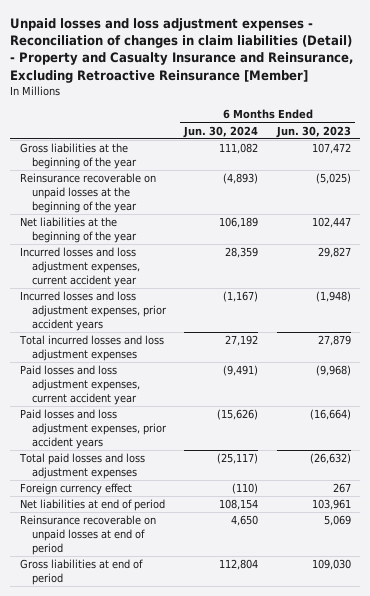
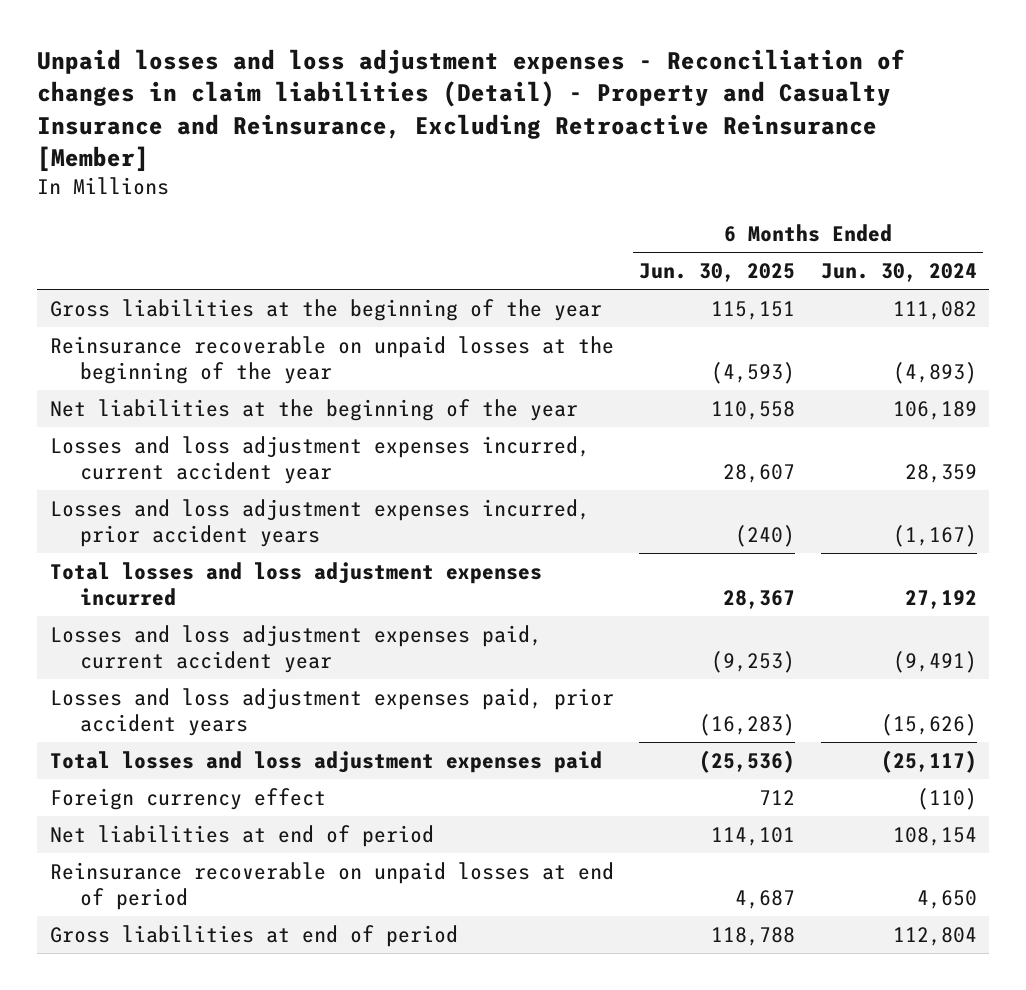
- | 6 Months Ended Jun. 30, 2024 | 6 Months Ended Jun. 30, 2023
+ | 6 Months Ended Jun. 30, 2025 | 6 Months Ended Jun. 30, 2024
- Incurred losses and loss adjustment expenses, current accident year | 28,359 | 29,827
- Incurred losses and loss adjustment expenses, prior accident years | (1,167) | (1,948)
- Total incurred losses and loss adjustment expenses | 27,192 | 27,879
- Paid losses and loss adjustment expenses, current accident year | (9,491) | (9,968)
- Paid losses and loss adjustment expenses, prior accident years | (15,626) | (16,664)
- Total paid losses and loss adjustment expenses | (25,117) | (26,632)
+ Losses and loss adjustment expenses incurred, current accident year | 28,607 | 28,359
+ Losses and loss adjustment expenses incurred, prior accident years | (240) | (1,167)
+ Total losses and loss adjustment expenses incurred | 28,367 | 27,192
+ Losses and loss adjustment expenses paid, current accident year | (9,253) | (9,491)
+ Losses and loss adjustment expenses paid, prior accident years | (16,283) | (15,626)
+ Total losses and loss adjustment expenses paid | (25,536) | (25,117)

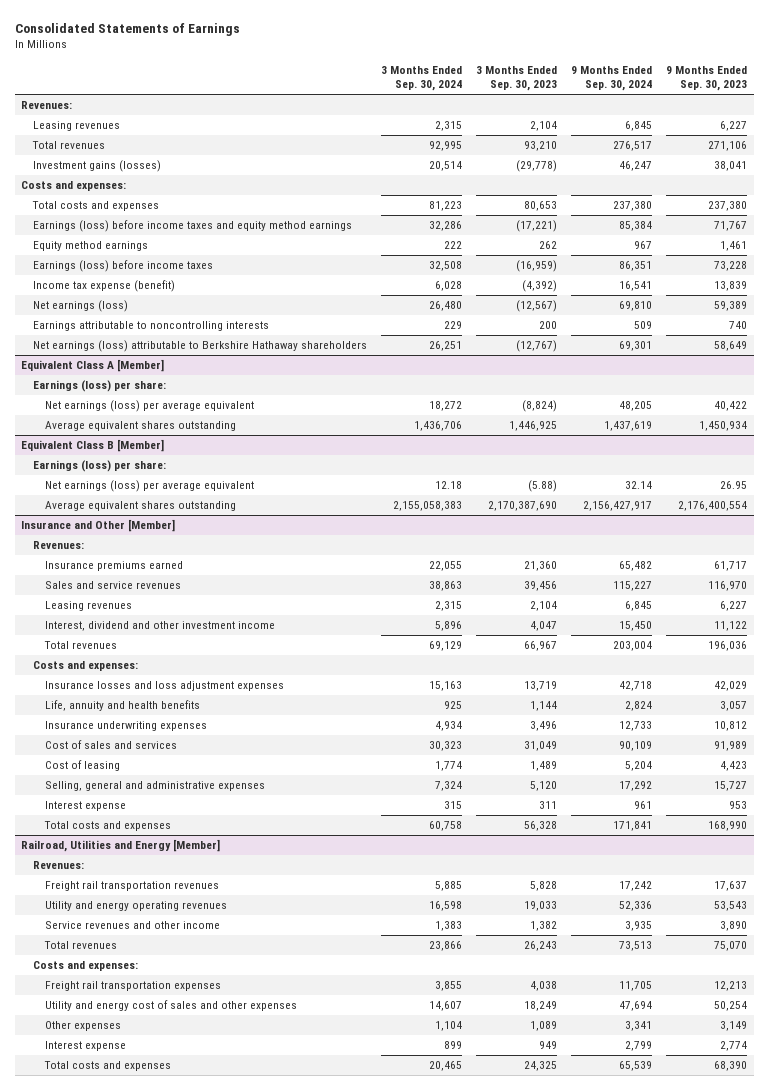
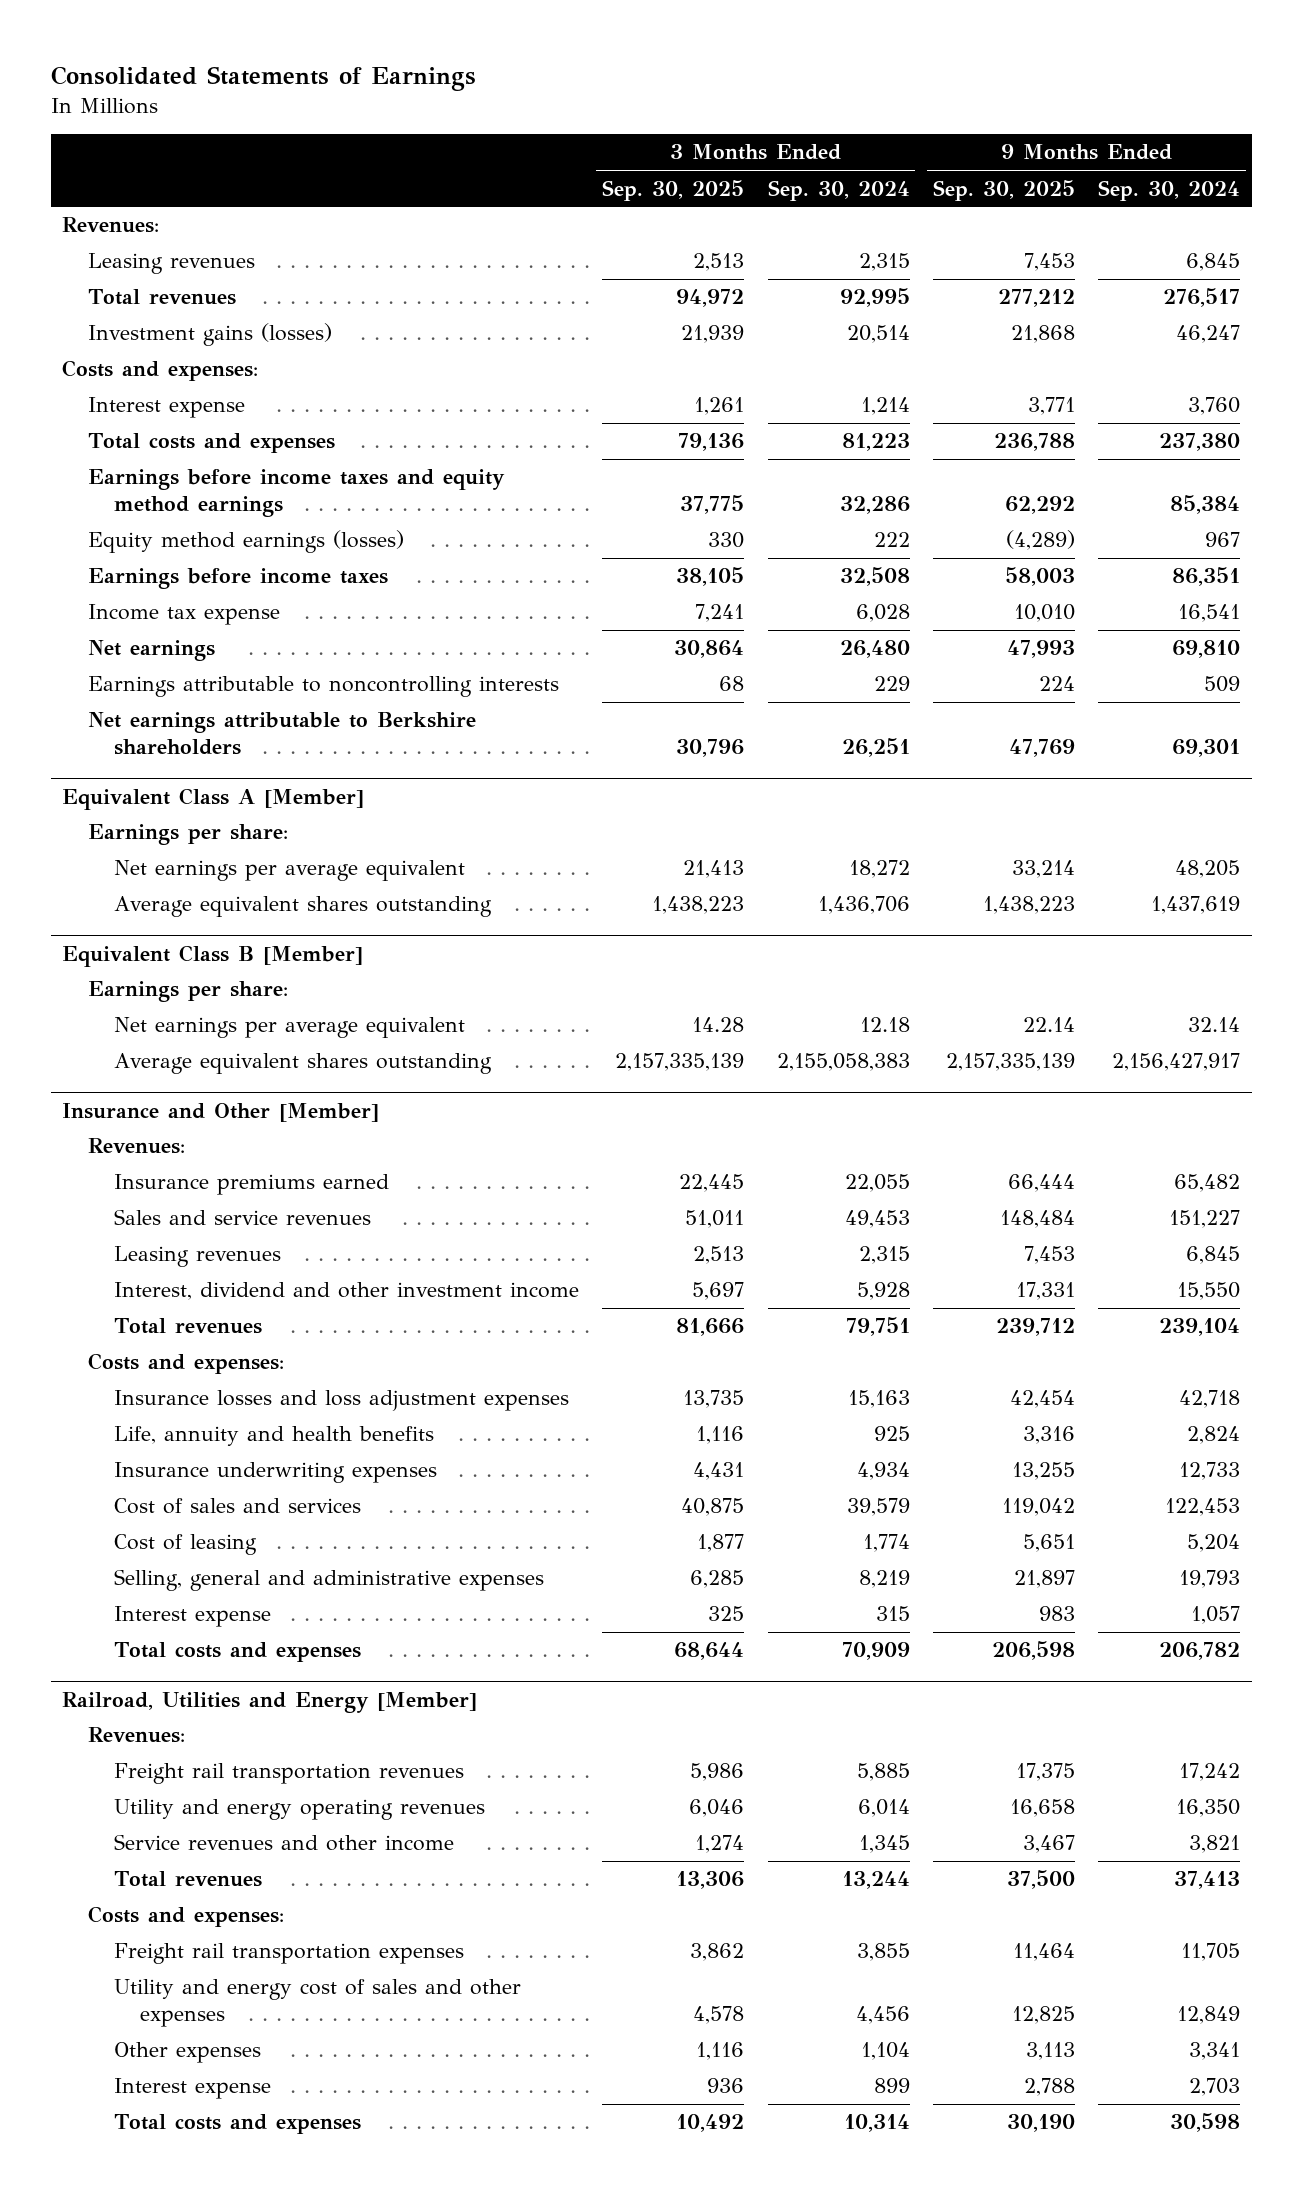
- | 3 Months Ended Sep. 30, 2024 | 3 Months Ended Sep. 30, 2023 | 9 Months Ended Sep. 30, 2024 | 9 Months Ended Sep. 30, 2023
+ | 3 Months Ended Sep. 30, 2025 | 3 Months Ended Sep. 30, 2024 | 9 Months Ended Sep. 30, 2025 | 9 Months Ended Sep. 30, 2024
+ Interest expense | 1,261 | 1,214 | 3,771 | 3,760
- Earnings (loss) before income taxes and equity method earnings | 32,286 | (17,221) | 85,384 | 71,767
- Equity method earnings | 222 | 262 | 967 | 1,461
- Earnings (loss) before income taxes | 32,508 | (16,959) | 86,351 | 73,228
- Income tax expense (benefit) | 6,028 | (4,392) | 16,541 | 13,839
- Net earnings (loss) | 26,480 | (12,567) | 69,810 | 59,389
+ Earnings before income taxes and equity method earnings | 37,775 | 32,286 | 62,292 | 85,384
+ Equity method earnings (losses) | 330 | 222 | (4,289) | 967
+ Earnings before income taxes | 38,105 | 32,508 | 58,003 | 86,351
+ Income tax expense | 7,241 | 6,028 | 10,010 | 16,541
+ Net earnings | 30,864 | 26,480 | 47,993 | 69,810
- Net earnings (loss) attributable to Berkshire Hathaway shareholders | 26,251 | (12,767) | 69,301 | 58,649
+ Net earnings attributable to Berkshire shareholders | 30,796 | 26,251 | 47,769 | 69,301
@ Equivalent Class A [Member]
- Earnings (loss) per share:
- Net earnings (loss) per average equivalent | 18,272 | (8,824) | 48,205 | 40,422
+ Earnings per share:
+ Net earnings per average equivalent | 21,413 | 18,272 | 33,214 | 48,205
@ Equivalent Class B [Member]
- Earnings (loss) per share:
- Net earnings (loss) per average equivalent | 12.18 | (5.88) | 32.14 | 26.95
+ Earnings per share:
+ Net earnings per average equivalent | 14.28 | 12.18 | 22.14 | 32.14
@ Insurance and Other [Member]
- Sales and service revenues | 38,863 | 39,456 | 115,227 | 116,970
+ Sales and service revenues | 51,011 | 49,453 | 148,484 | 151,227
- Interest, dividend and other investment income | 5,896 | 4,047 | 15,450 | 11,122
- Total revenues | 69,129 | 66,967 | 203,004 | 196,036
+ Interest, dividend and other investment income | 5,697 | 5,928 | 17,331 | 15,550
+ Total revenues | 81,666 | 79,751 | 239,712 | 239,104
- Cost of sales and services | 30,323 | 31,049 | 90,109 | 91,989
+ Cost of sales and services | 40,875 | 39,579 | 119,042 | 122,453
- Selling, general and administrative expenses | 7,324 | 5,120 | 17,292 | 15,727
- Interest expense | 315 | 311 | 961 | 953
- Total costs and expenses | 60,758 | 56,328 | 171,841 | 168,990
+ Selling, general and administrative expenses | 6,285 | 8,219 | 21,897 | 19,793
+ Interest expense | 325 | 315 | 983 | 1,057
+ Total costs and expenses | 68,644 | 70,909 | 206,598 | 206,782
@ Railroad, Utilities and Energy [Member]
- Utility and energy operating revenues | 16,598 | 19,033 | 52,336 | 53,543
- Service revenues and other income | 1,383 | 1,382 | 3,935 | 3,890
- Total revenues | 23,866 | 26,243 | 73,513 | 75,070
+ Utility and energy operating revenues | 6,046 | 6,014 | 16,658 | 16,350
+ Service revenues and other income | 1,274 | 1,345 | 3,467 | 3,821
+ Total revenues | 13,306 | 13,244 | 37,500 | 37,413
- Utility and energy cost of sales and other expenses | 14,607 | 18,249 | 47,694 | 50,254
+ Utility and energy cost of sales and other expenses | 4,578 | 4,456 | 12,825 | 12,849
- Interest expense | 899 | 949 | 2,799 | 2,774
- Total costs and expenses | 20,465 | 24,325 | 65,539 | 68,390
+ Interest expense | 936 | 899 | 2,788 | 2,703
+ Total costs and expenses | 10,492 | 10,314 | 30,190 | 30,598

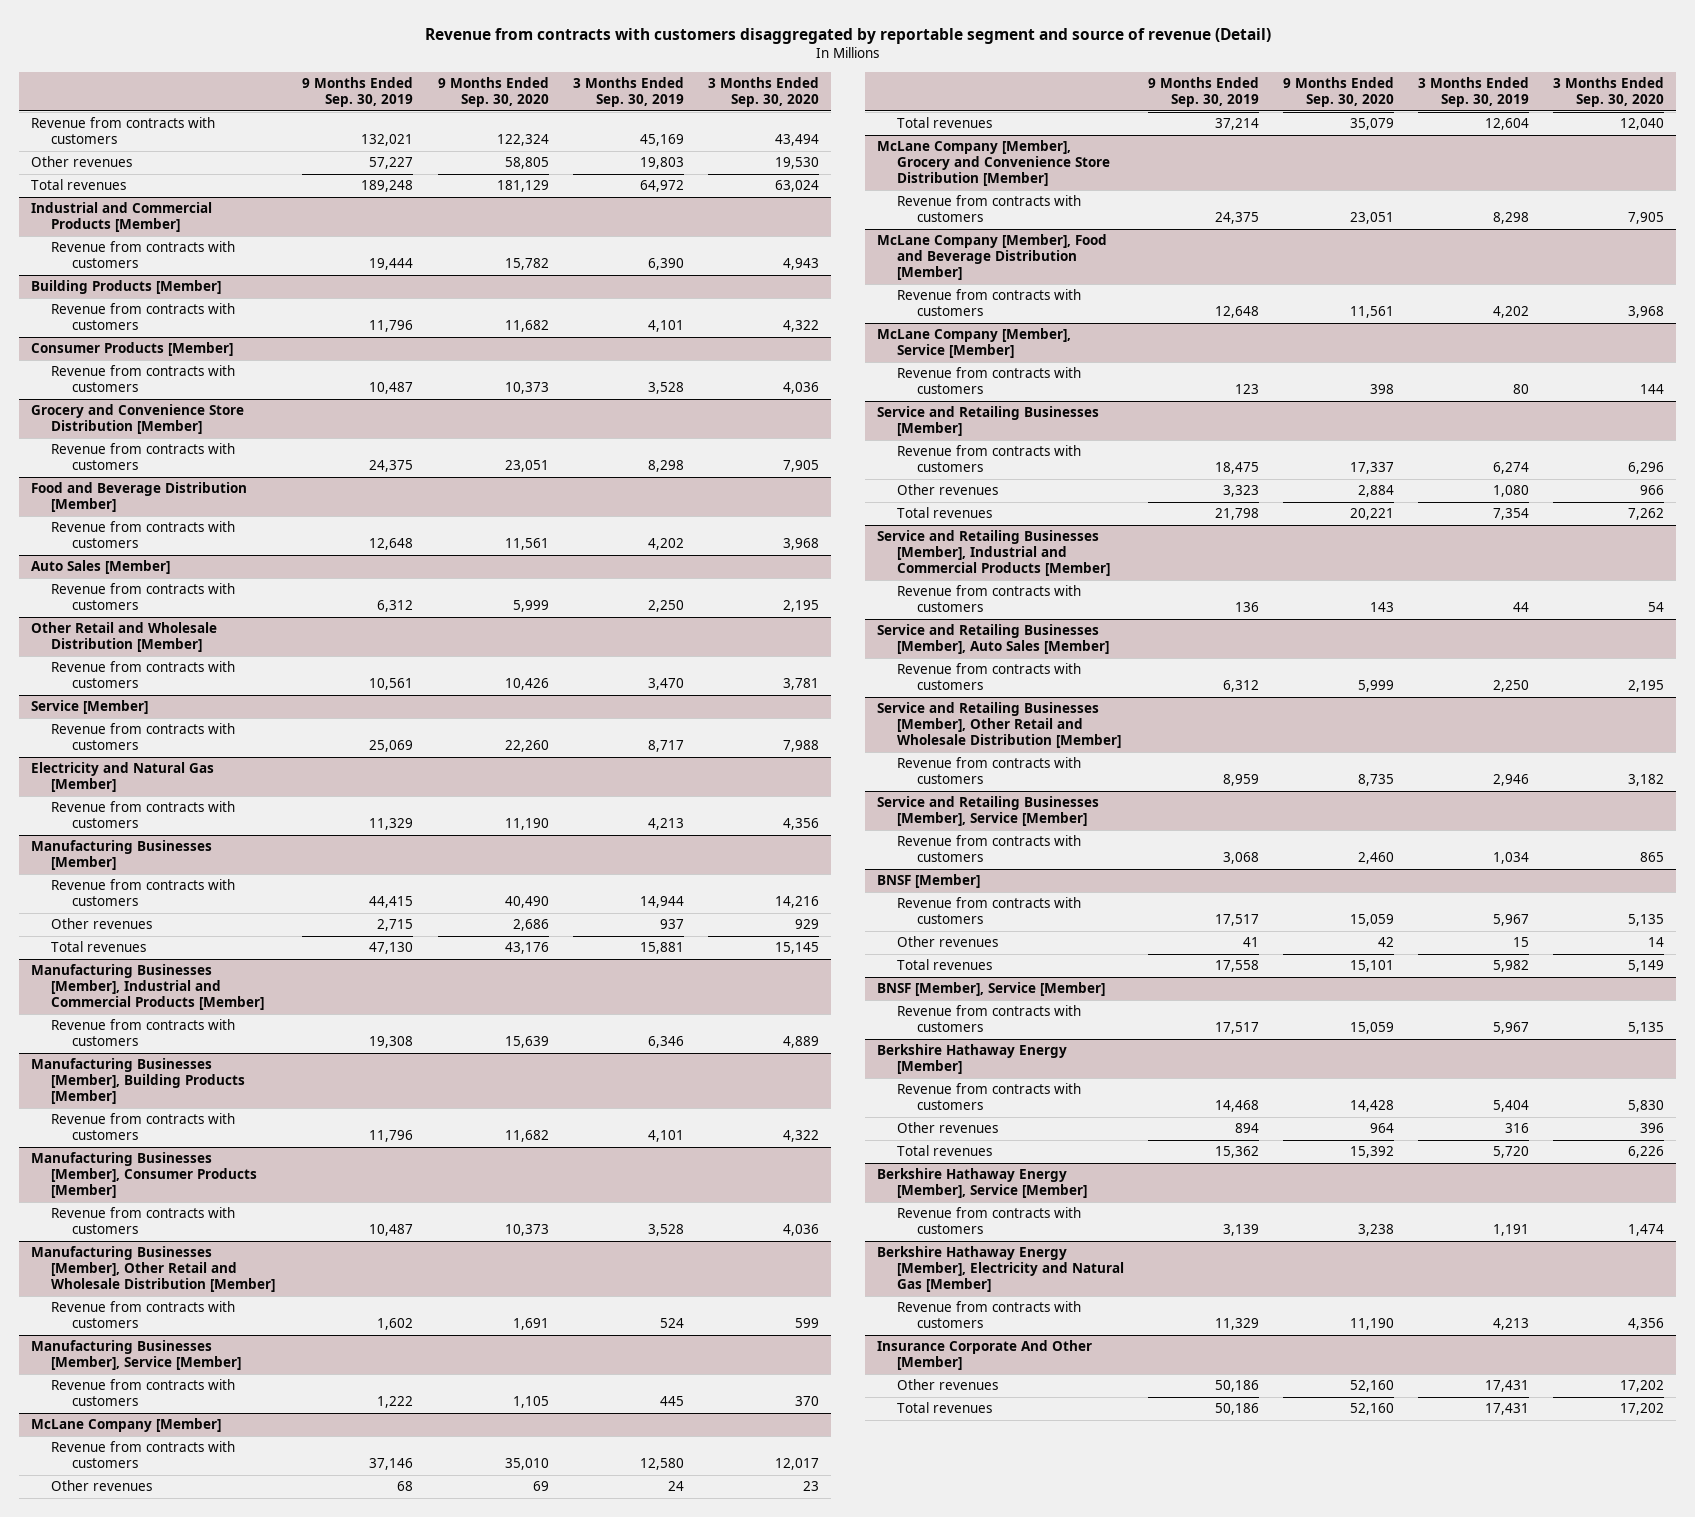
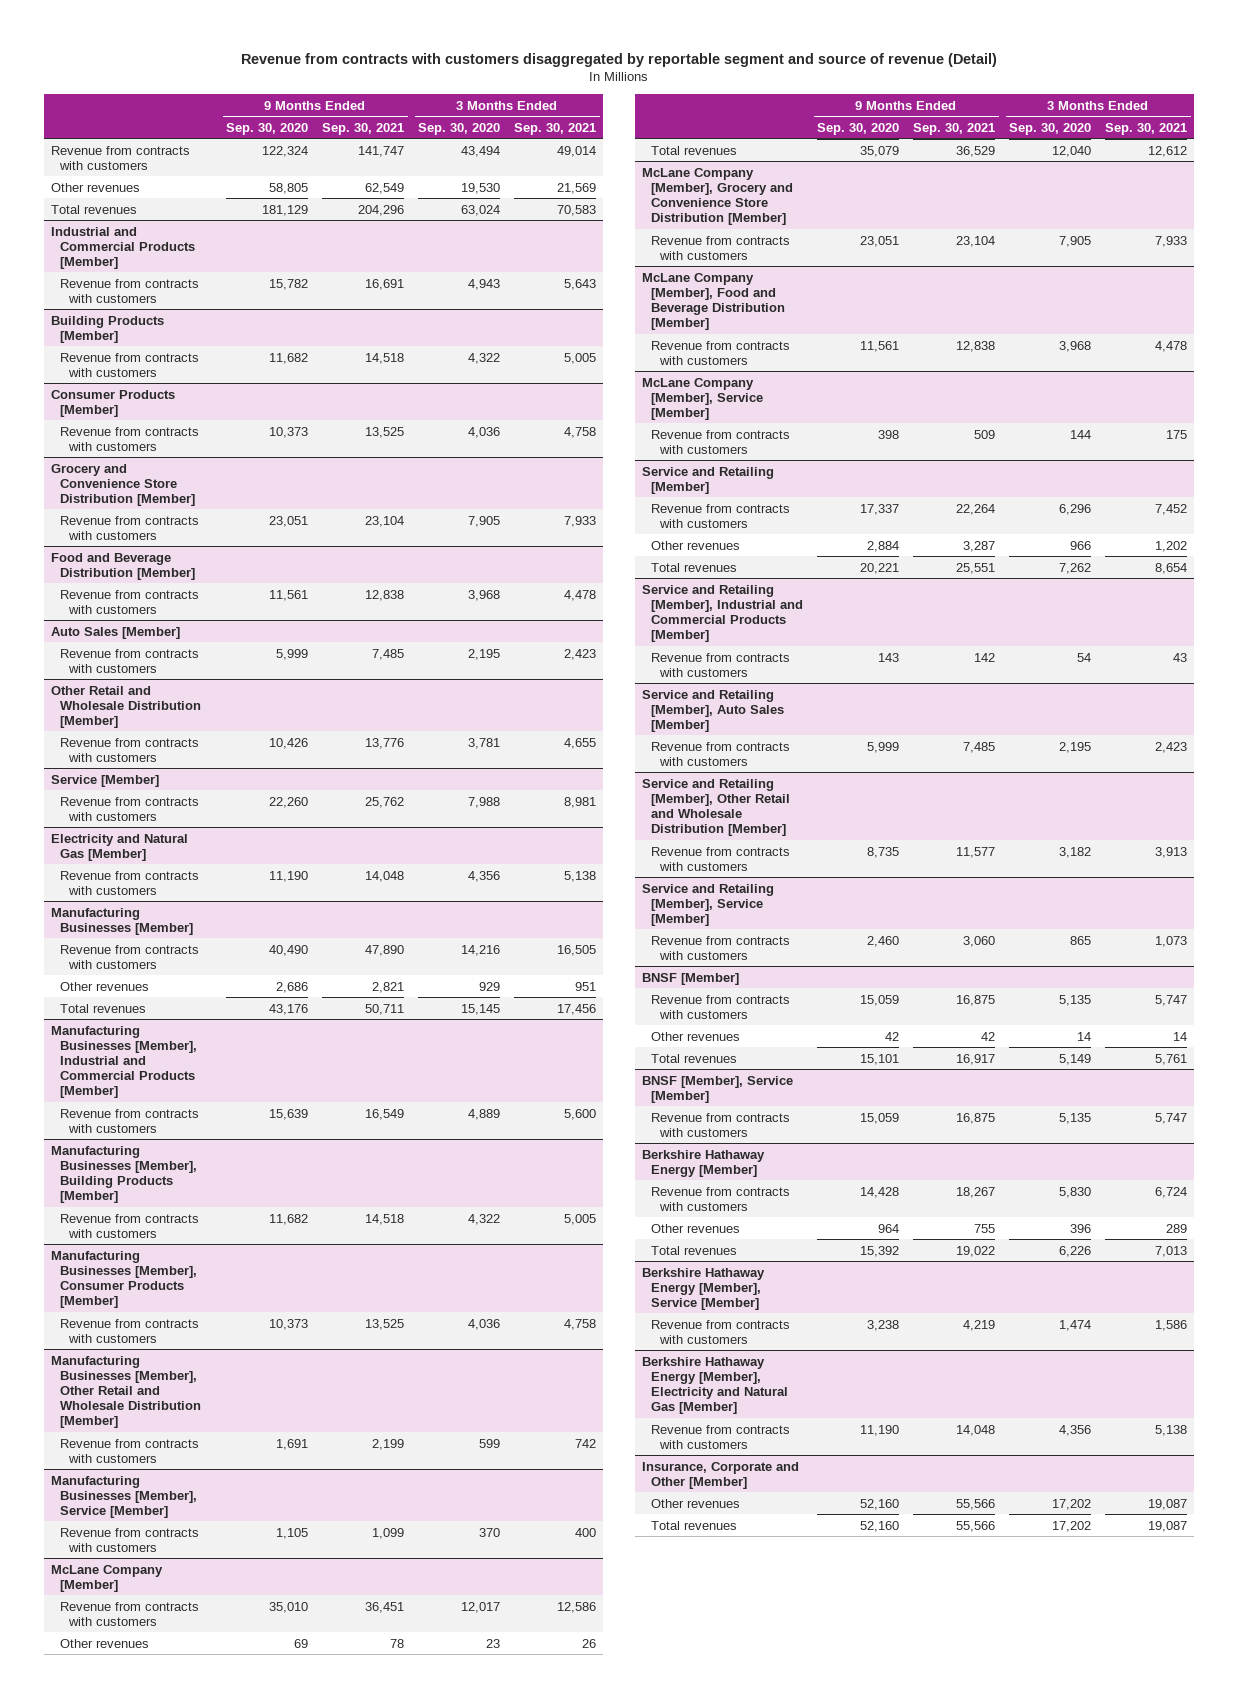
- | 9 Months Ended Sep. 30, 2019 | 9 Months Ended Sep. 30, 2020 | 3 Months Ended Sep. 30, 2019 | 3 Months Ended Sep. 30, 2020
+ | 9 Months Ended Sep. 30, 2020 | 9 Months Ended Sep. 30, 2021 | 3 Months Ended Sep. 30, 2020 | 3 Months Ended Sep. 30, 2021
- Service and Retailing Businesses [Member]
+ Service and Retailing [Member]
- Service and Retailing Businesses [Member], Industrial and Commercial Products [Member]
+ Service and Retailing [Member], Industrial and Commercial Products [Member]
- Service and Retailing Businesses [Member], Auto Sales [Member]
+ Service and Retailing [Member], Auto Sales [Member]
- Service and Retailing Businesses [Member], Other Retail and Wholesale Distribution [Member]
+ Service and Retailing [Member], Other Retail and Wholesale Distribution [Member]
- Service and Retailing Businesses [Member], Service [Member]
+ Service and Retailing [Member], Service [Member]
- Insurance Corporate And Other [Member]
+ Insurance, Corporate and Other [Member]

